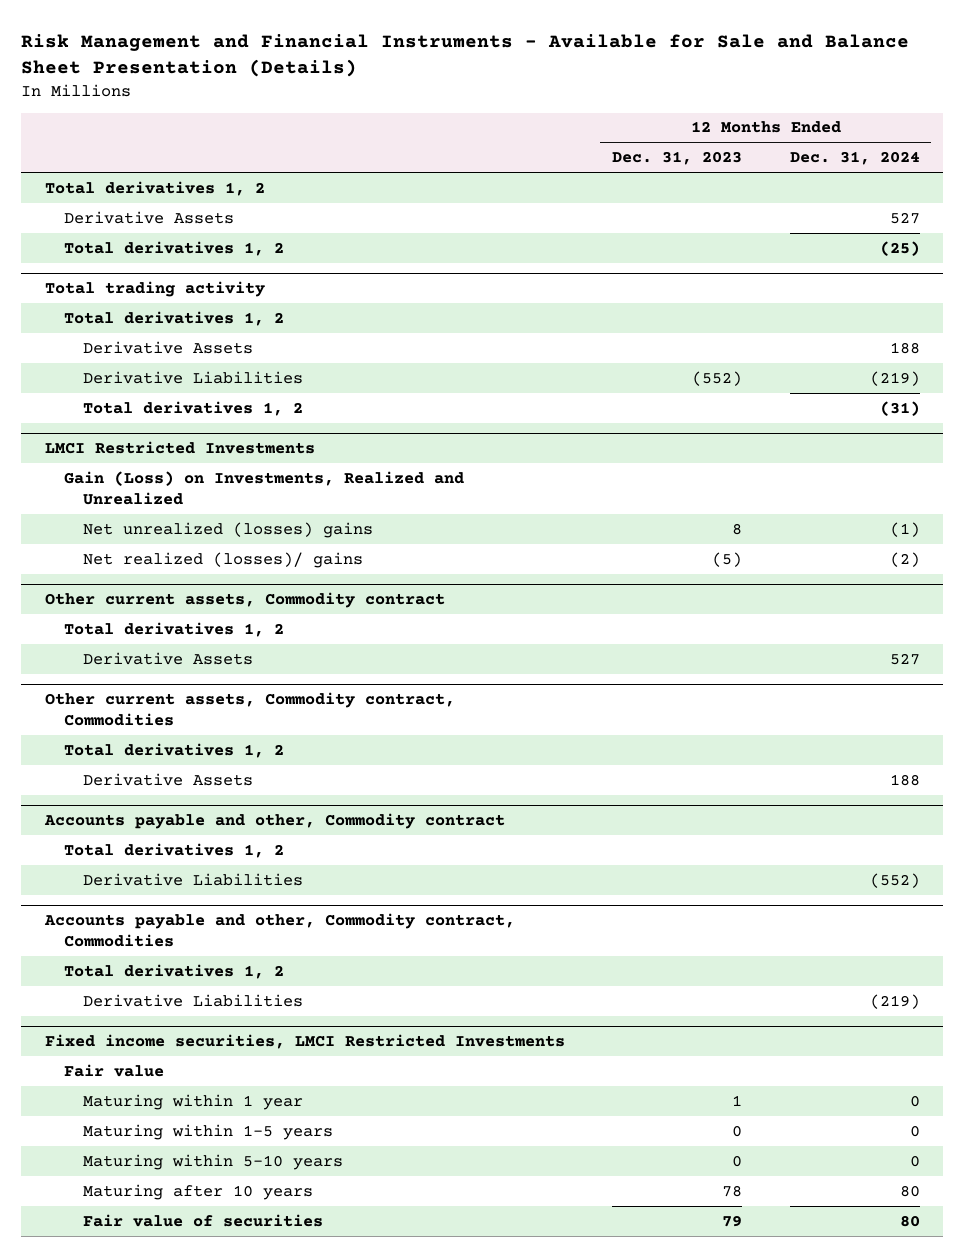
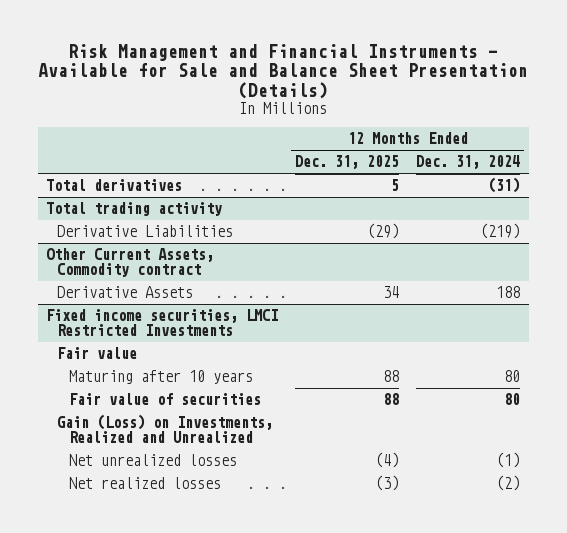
- | 12 Months Ended Dec. 31, 2023 | 12 Months Ended Dec. 31, 2024
+ | 12 Months Ended Dec. 31, 2025 | 12 Months Ended Dec. 31, 2024
- Total derivatives 1, 2
- Derivative Assets | | 527
- Total derivatives 1, 2 | | (25)
+ Total derivatives | 5 | (31)
@ Total trading activity
- Total derivatives 1, 2
- Derivative Assets | | 188
- Total derivatives 1, 2 | | (31)
- LMCI Restricted Investments
- Gain (Loss) on Investments, Realized and Unrealized
- Net unrealized (losses) gains | 8 | (1)
- Net realized (losses)/ gains | (5) | (2)
- Other current assets, Commodity contract
- Total derivatives 1, 2
- Derivative Assets | | 527
- Other current assets, Commodity contract, Commodities
- Total derivatives 1, 2
+ Other Current Assets, Commodity contract
- Accounts payable and other, Commodity contract
- Total derivatives 1, 2
- Derivative Liabilities | | (552)
- Accounts payable and other, Commodity contract, Commodities
- Total derivatives 1, 2
- Derivative Liabilities | | (219)
@ Fixed income securities, LMCI Restricted Investments
- Maturing within 1 year | 1 | 0
- Maturing within 1-5 years | 0 | 0
- Maturing within 5-10 years | 0 | 0
+ Gain (Loss) on Investments, Realized and Unrealized
+ Net unrealized losses | (4) | (1)
+ Net realized losses | (3) | (2)

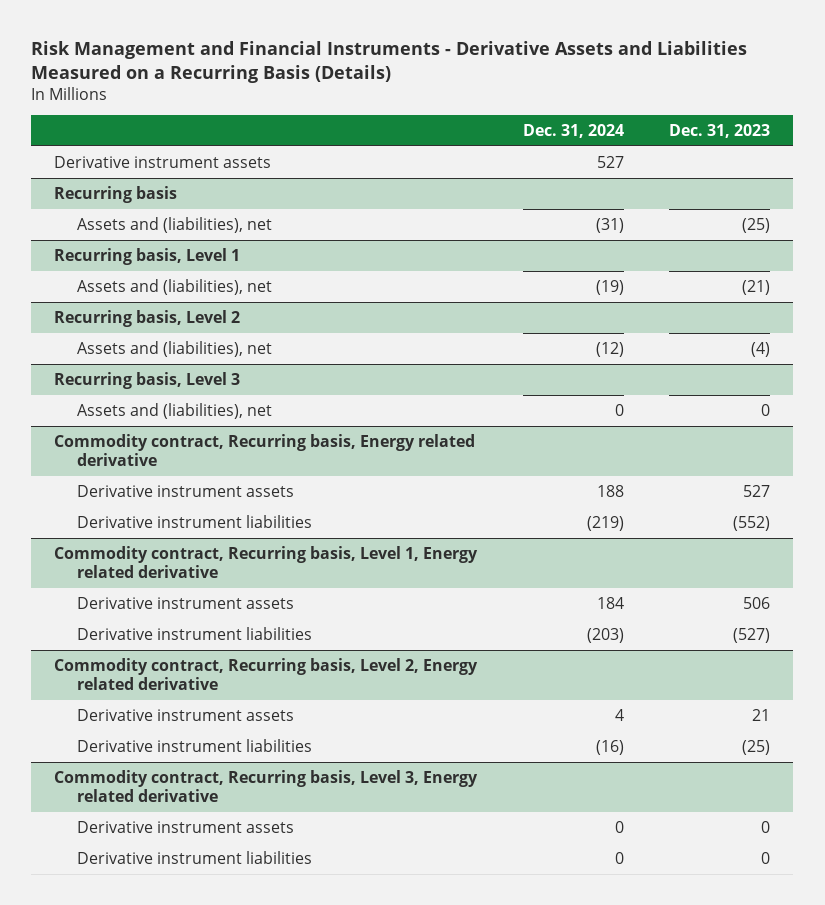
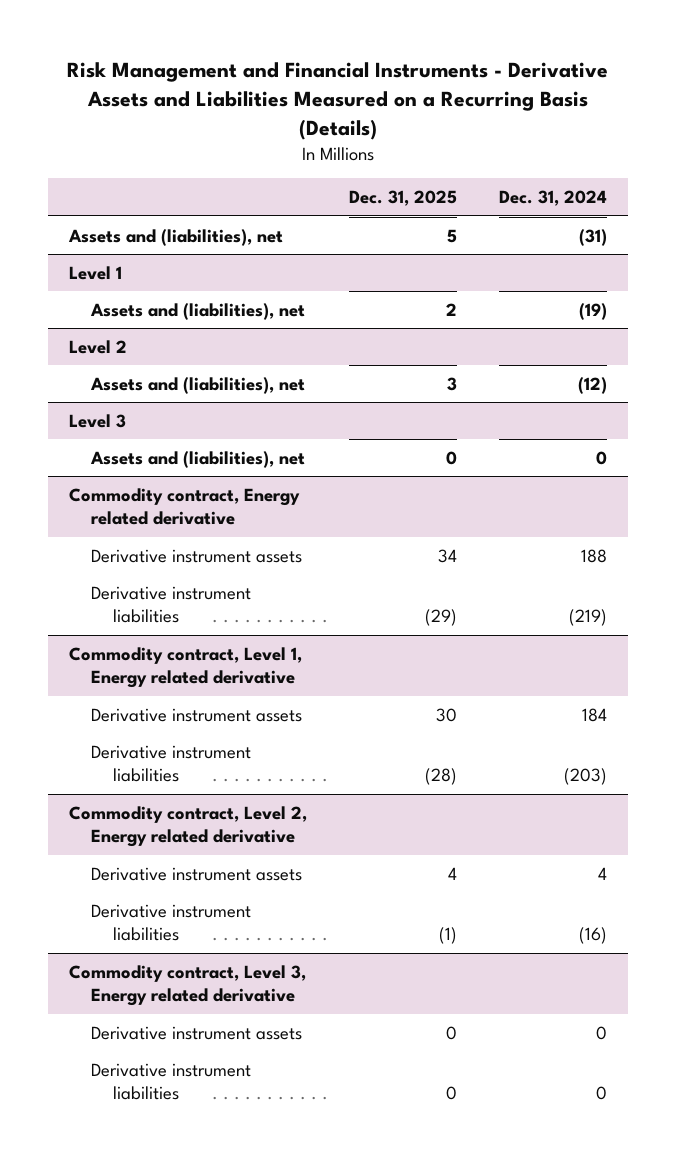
- | Dec. 31, 2024 | Dec. 31, 2023
+ | Dec. 31, 2025 | Dec. 31, 2024
- Derivative instrument assets | 527 |
- Recurring basis
- Recurring basis, Level 1
+ Level 1
- Recurring basis, Level 2
+ Level 2
- Recurring basis, Level 3
+ Level 3
- Commodity contract, Recurring basis, Energy related derivative
+ Commodity contract, Energy related derivative
- Commodity contract, Recurring basis, Level 1, Energy related derivative
+ Commodity contract, Level 1, Energy related derivative
- Commodity contract, Recurring basis, Level 2, Energy related derivative
+ Commodity contract, Level 2, Energy related derivative
- Commodity contract, Recurring basis, Level 3, Energy related derivative
+ Commodity contract, Level 3, Energy related derivative

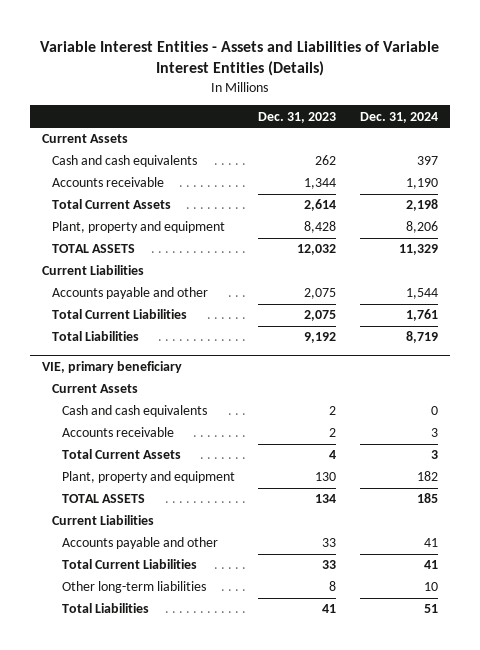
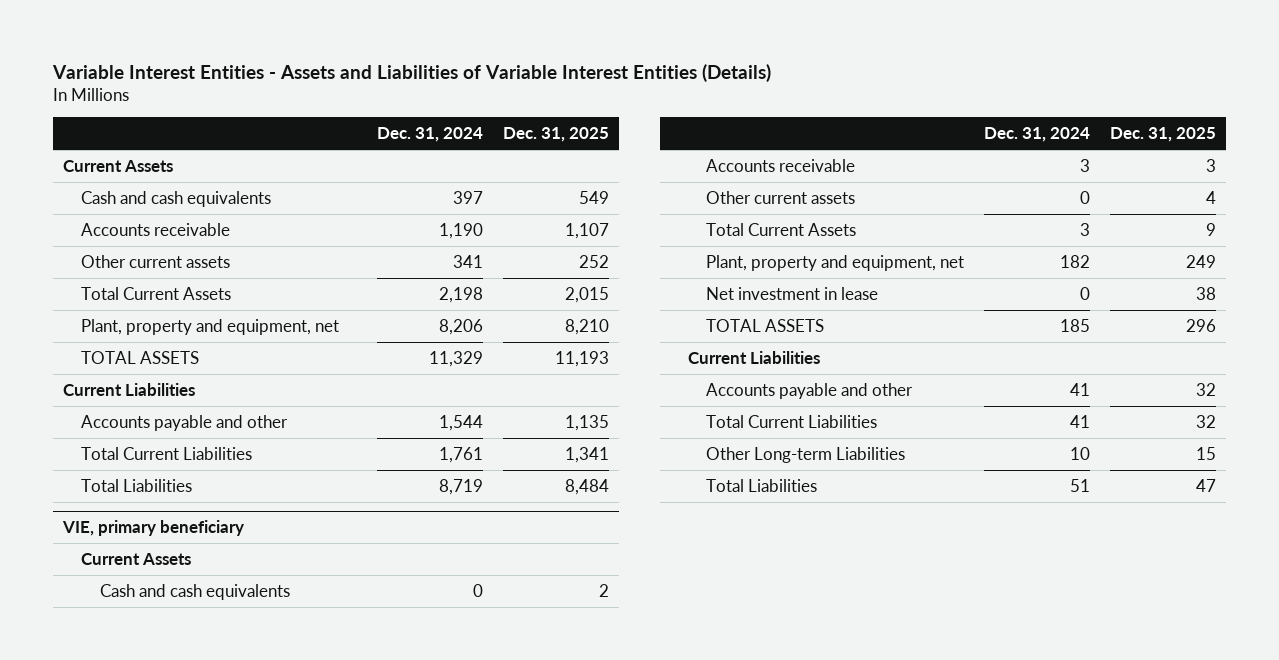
- | Dec. 31, 2023 | Dec. 31, 2024
+ | Dec. 31, 2024 | Dec. 31, 2025
+ Other current assets | 341 | 252
- Plant, property and equipment | 8,428 | 8,206
+ Plant, property and equipment, net | 8,206 | 8,210
@ VIE, primary beneficiary
+ Other current assets | 0 | 4
- Plant, property and equipment | 130 | 182
+ Plant, property and equipment, net | 182 | 249
+ Net investment in lease | 0 | 38
- Other long-term liabilities | 8 | 10
+ Other Long-term Liabilities | 10 | 15

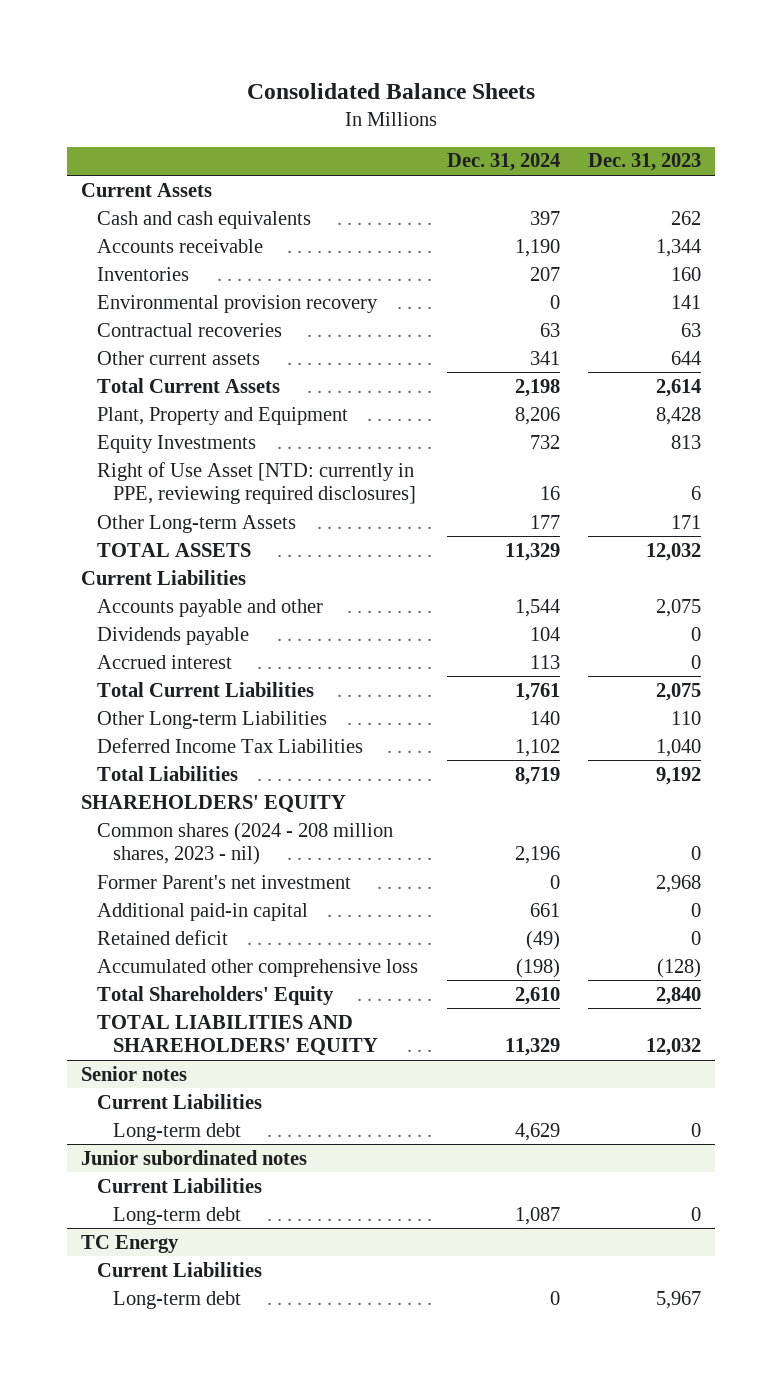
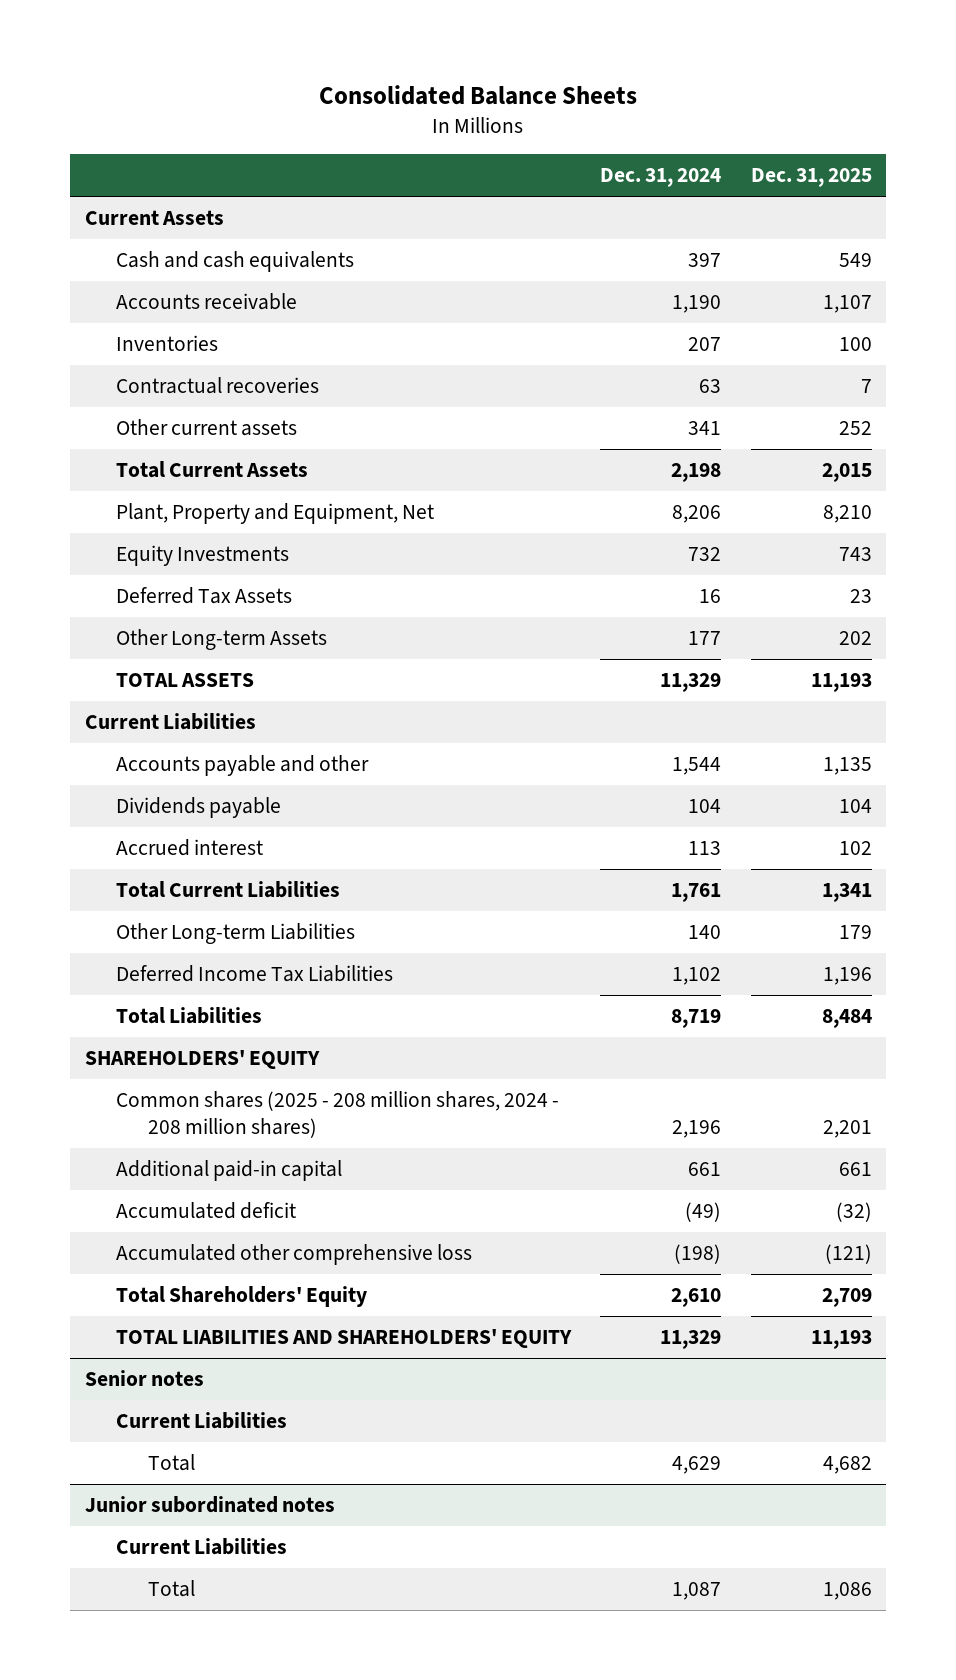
- | Dec. 31, 2024 | Dec. 31, 2023
+ | Dec. 31, 2024 | Dec. 31, 2025
- Environmental provision recovery | 0 | 141
- Plant, Property and Equipment | 8,206 | 8,428
+ Plant, Property and Equipment, Net | 8,206 | 8,210
- Right of Use Asset [NTD: currently in PPE, reviewing required disclosures] | 16 | 6
+ Deferred Tax Assets | 16 | 23
- Common shares (2024 - 208 million shares, 2023 - nil) | 2,196 | 0
- Former Parent's net investment | 0 | 2,968
+ Common shares (2025 - 208 million shares, 2024 - 208 million shares) | 2,196 | 2,201
- Retained deficit | (49) | 0
+ Accumulated deficit | (49) | (32)
@ Senior notes
- Long-term debt | 4,629 | 0
+ Total | 4,629 | 4,682
@ Junior subordinated notes
- Long-term debt | 1,087 | 0
- TC Energy
- Current Liabilities
- Long-term debt | 0 | 5,967
@ Junior subordinated notes
+ Total | 1,087 | 1,086

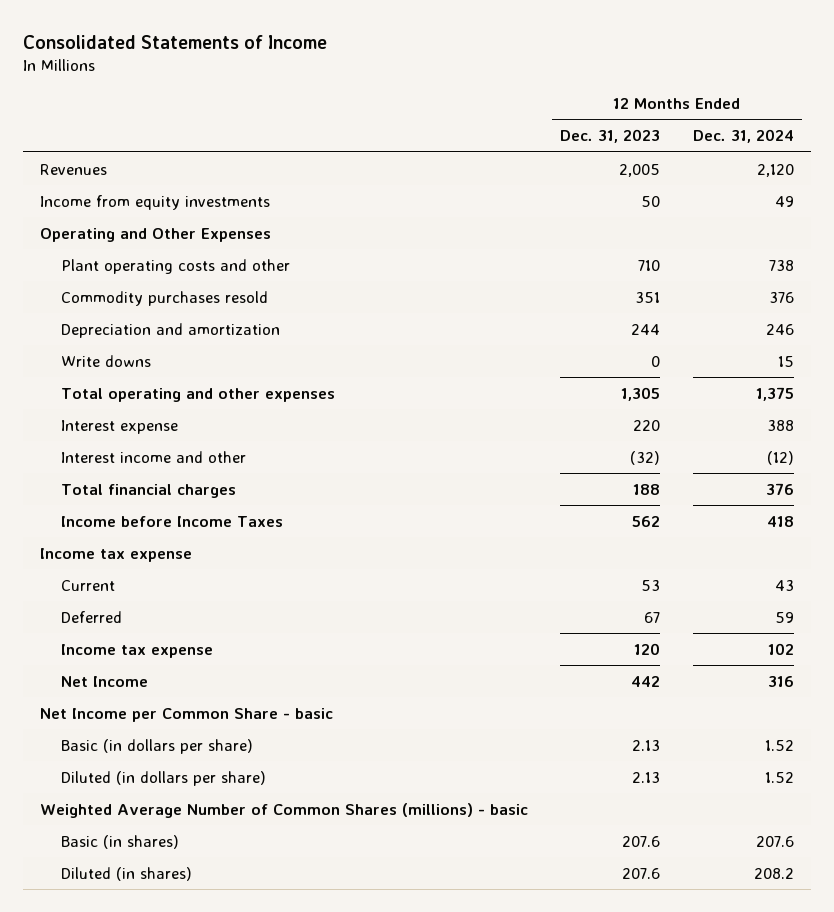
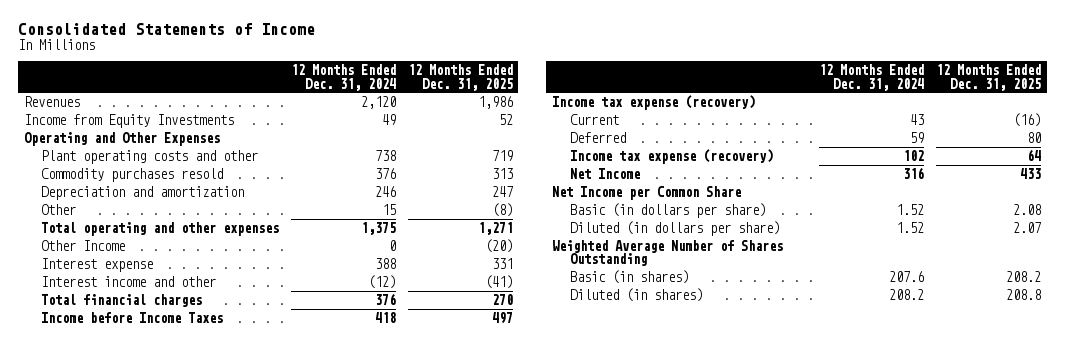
- | 12 Months Ended Dec. 31, 2023 | 12 Months Ended Dec. 31, 2024
+ | 12 Months Ended Dec. 31, 2024 | 12 Months Ended Dec. 31, 2025
- Income from equity investments | 50 | 49
+ Income from Equity Investments | 49 | 52
- Write downs | 0 | 15
+ Other | 15 | (8)
+ Other Income | 0 | (20)
- Income tax expense
+ Income tax expense (recovery)
- Income tax expense | 120 | 102
+ Income tax expense (recovery) | 102 | 64
- Net Income per Common Share - basic
+ Net Income per Common Share
- Weighted Average Number of Common Shares (millions) - basic
+ Weighted Average Number of Shares Outstanding

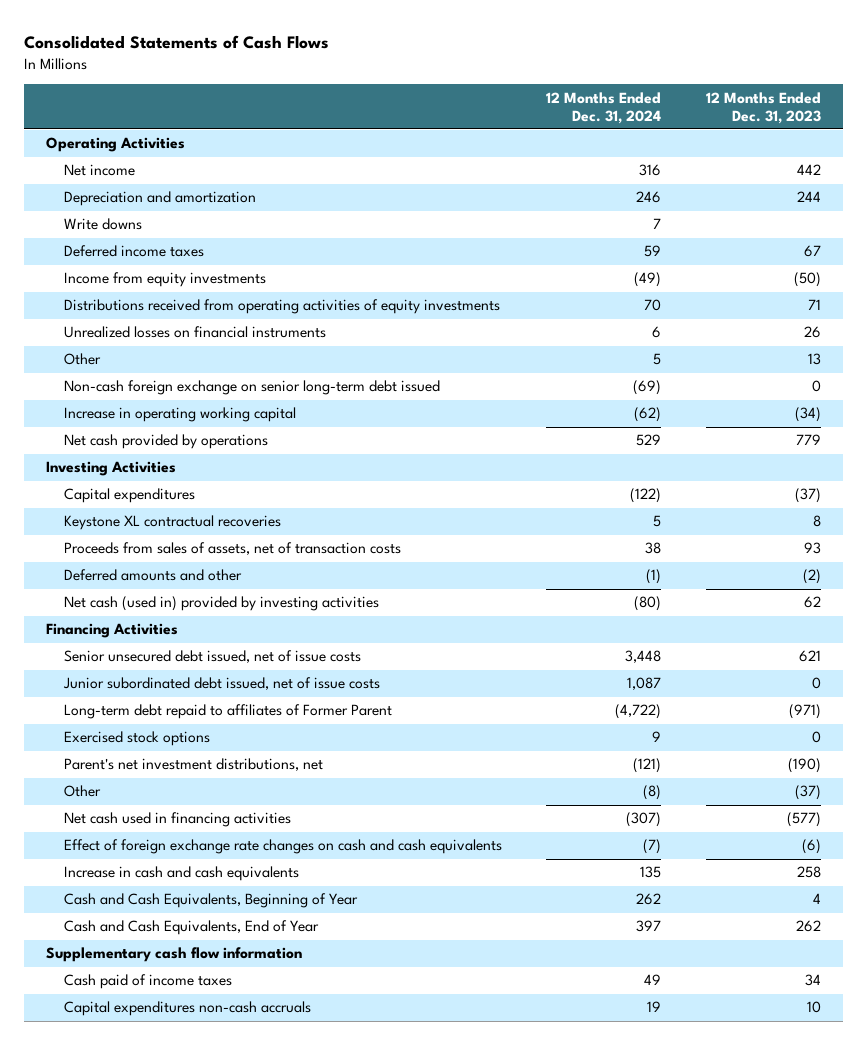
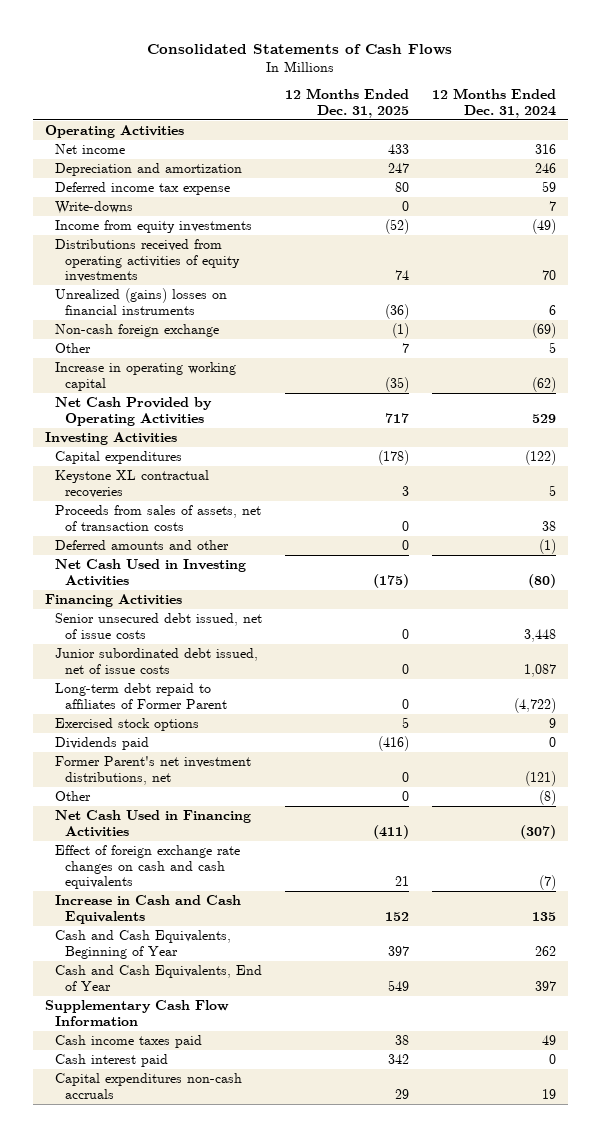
- | 12 Months Ended Dec. 31, 2024 | 12 Months Ended Dec. 31, 2023
+ | 12 Months Ended Dec. 31, 2025 | 12 Months Ended Dec. 31, 2024
- Write downs | 7 |
- Deferred income taxes | 59 | 67
+ Deferred income tax expense | 80 | 59
+ Write-downs | 0 | 7
- Unrealized losses on financial instruments | 6 | 26
+ Unrealized (gains) losses on financial instruments | (36) | 6
+ Non-cash foreign exchange | (1) | (69)
- Non-cash foreign exchange on senior long-term debt issued | (69) | 0
- Net cash provided by operations | 529 | 779
+ Net Cash Provided by Operating Activities | 717 | 529
- Net cash (used in) provided by investing activities | (80) | 62
+ Net Cash Used in Investing Activities | (175) | (80)
- Parent's net investment distributions, net | (121) | (190)
+ Dividends paid | (416) | 0
+ Former Parent's net investment distributions, net | 0 | (121)
- Net cash used in financing activities | (307) | (577)
+ Net Cash Used in Financing Activities | (411) | (307)
- Increase in cash and cash equivalents | 135 | 258
+ Increase in Cash and Cash Equivalents | 152 | 135
- Supplementary cash flow information
- Cash paid of income taxes | 49 | 34
+ Supplementary Cash Flow Information
+ Cash income taxes paid | 38 | 49
+ Cash interest paid | 342 | 0

